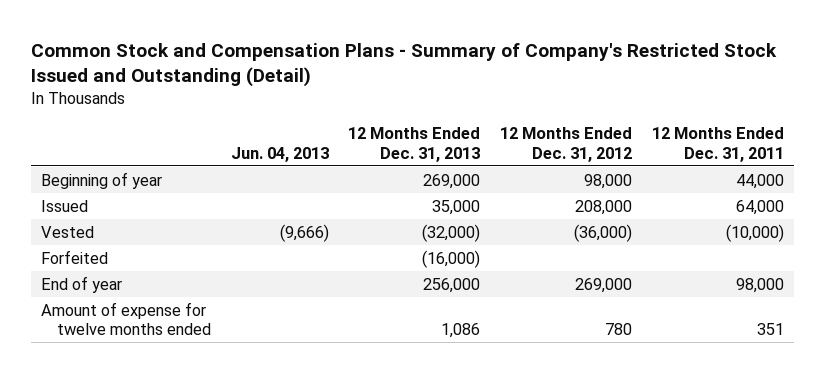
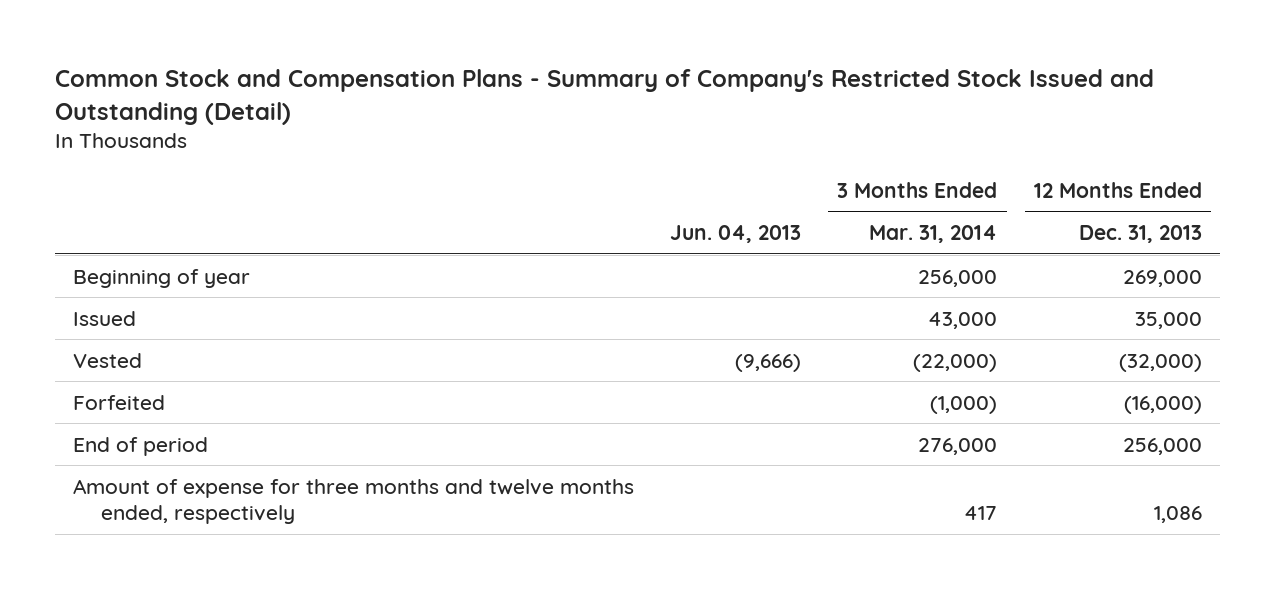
- | Jun. 04, 2013 | 12 Months Ended Dec. 31, 2013 | 12 Months Ended Dec. 31, 2012 | 12 Months Ended Dec. 31, 2011
+ | Jun. 04, 2013 | 3 Months Ended Mar. 31, 2014 | 12 Months Ended Dec. 31, 2013
- End of year | | 256,000 | 269,000 | 98,000
- Amount of expense for twelve months ended | | 1,086 | 780 | 351
+ End of period | | 276,000 | 256,000
+ Amount of expense for three months and twelve months ended, respectively | | 417 | 1,086

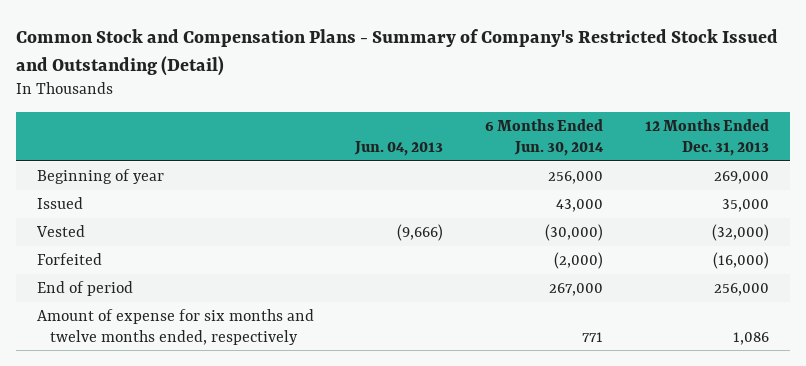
- | Jun. 04, 2013 | 3 Months Ended Mar. 31, 2014 | 12 Months Ended Dec. 31, 2013
+ | Jun. 04, 2013 | 6 Months Ended Jun. 30, 2014 | 12 Months Ended Dec. 31, 2013
- Amount of expense for three months and twelve months ended, respectively | | 417 | 1,086
+ Amount of expense for six months and twelve months ended, respectively | | 771 | 1,086

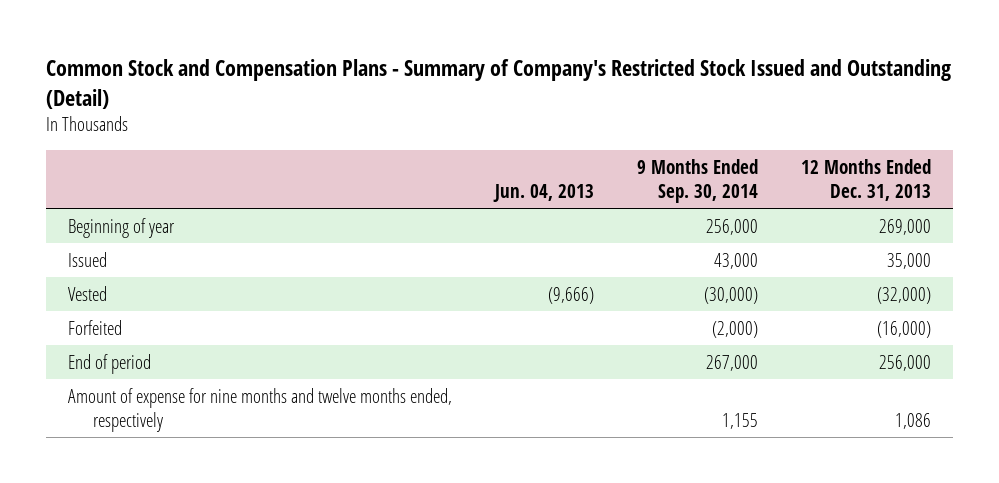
- | Jun. 04, 2013 | 6 Months Ended Jun. 30, 2014 | 12 Months Ended Dec. 31, 2013
+ | Jun. 04, 2013 | 9 Months Ended Sep. 30, 2014 | 12 Months Ended Dec. 31, 2013
- Amount of expense for six months and twelve months ended, respectively | | 771 | 1,086
+ Amount of expense for nine months and twelve months ended, respectively | | 1,155 | 1,086

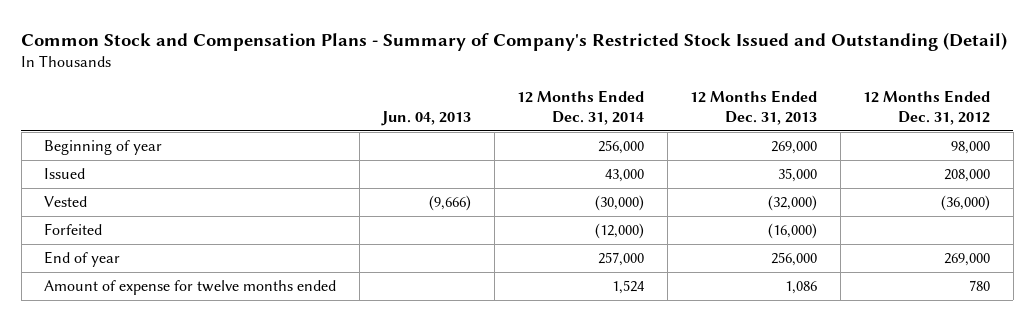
- | Jun. 04, 2013 | 9 Months Ended Sep. 30, 2014 | 12 Months Ended Dec. 31, 2013
+ | Jun. 04, 2013 | 12 Months Ended Dec. 31, 2014 | 12 Months Ended Dec. 31, 2013 | 12 Months Ended Dec. 31, 2012
- End of period | | 267,000 | 256,000
- Amount of expense for nine months and twelve months ended, respectively | | 1,155 | 1,086
+ End of year | | 257,000 | 256,000 | 269,000
+ Amount of expense for twelve months ended | | 1,524 | 1,086 | 780

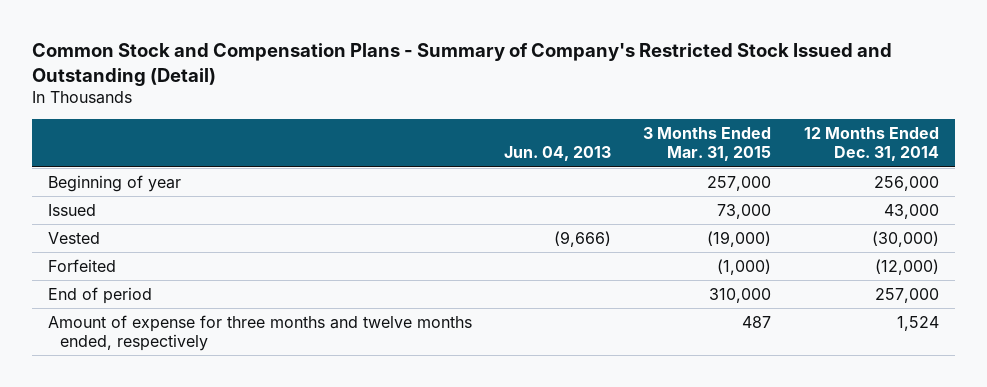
- | Jun. 04, 2013 | 12 Months Ended Dec. 31, 2014 | 12 Months Ended Dec. 31, 2013 | 12 Months Ended Dec. 31, 2012
+ | Jun. 04, 2013 | 3 Months Ended Mar. 31, 2015 | 12 Months Ended Dec. 31, 2014
- End of year | | 257,000 | 256,000 | 269,000
- Amount of expense for twelve months ended | | 1,524 | 1,086 | 780
+ End of period | | 310,000 | 257,000
+ Amount of expense for three months and twelve months ended, respectively | | 487 | 1,524

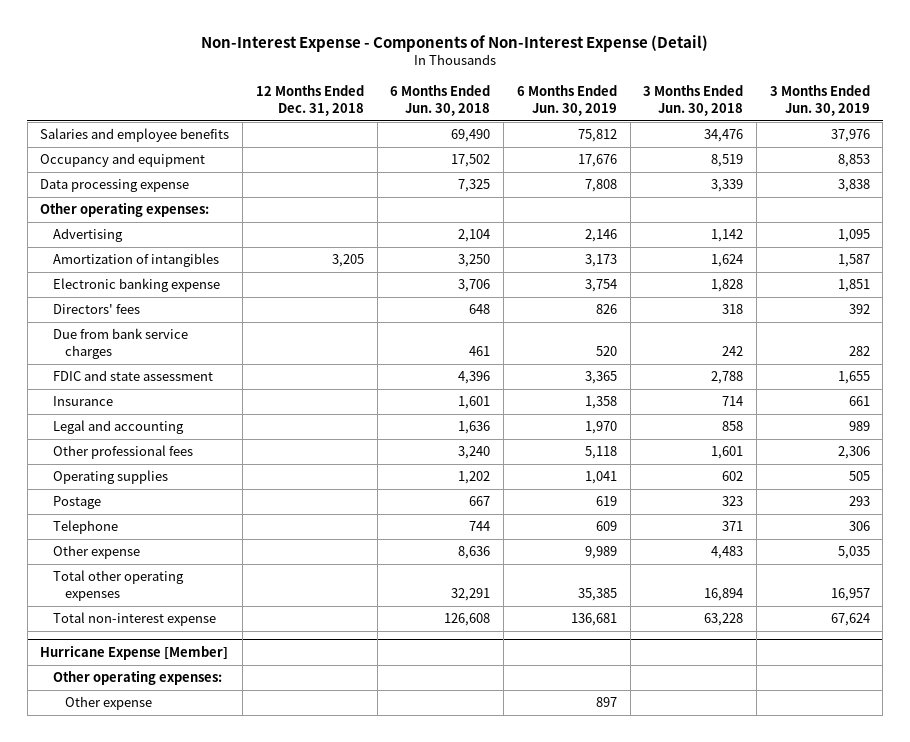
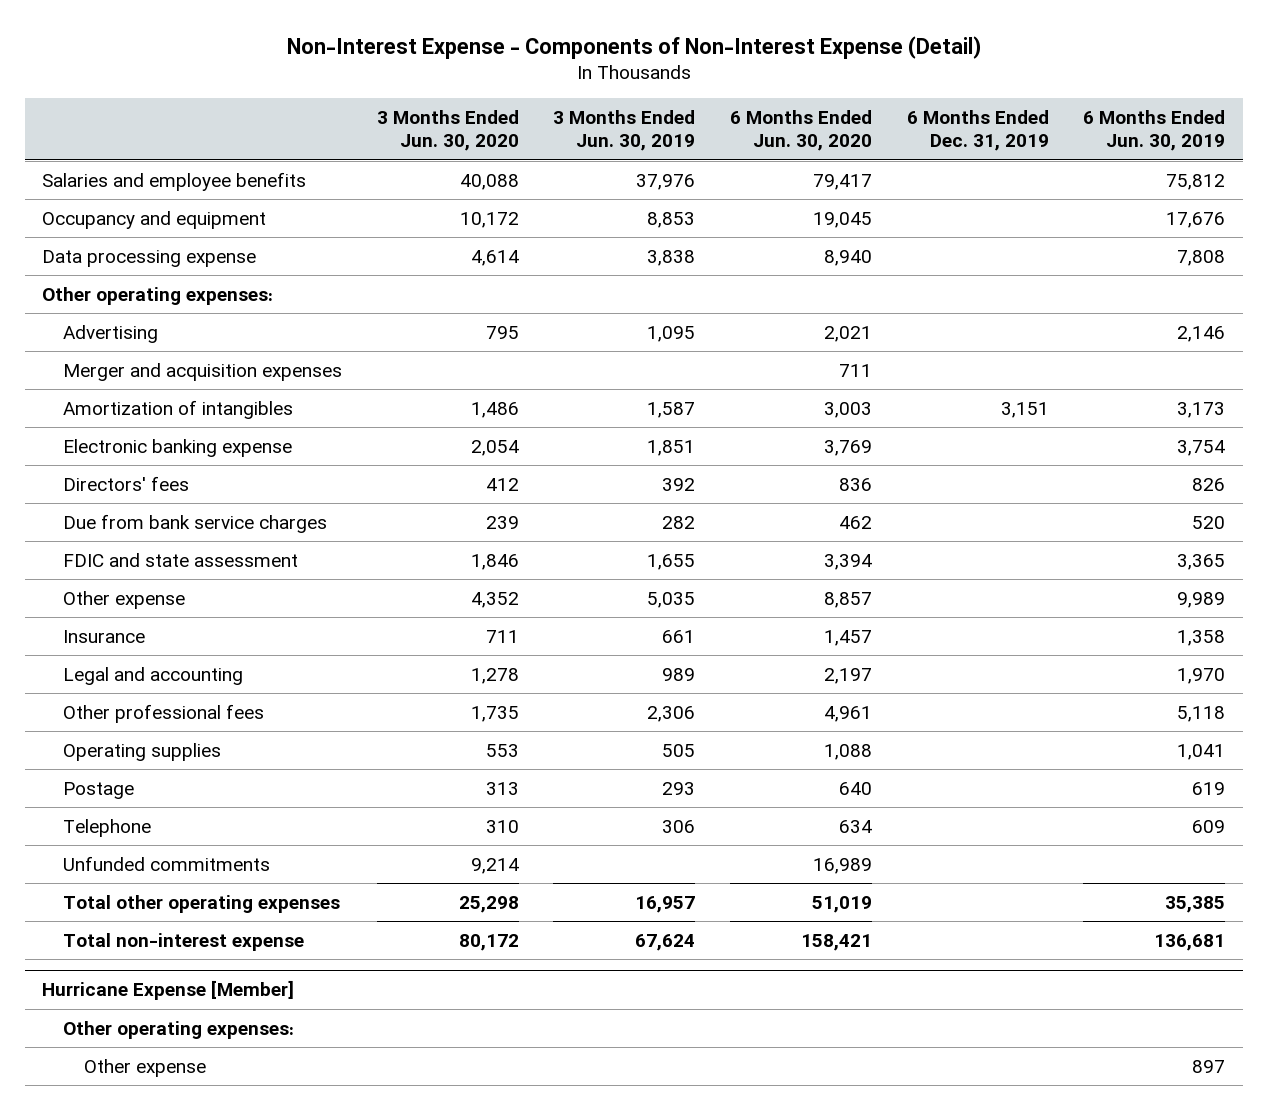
- | 12 Months Ended Dec. 31, 2018 | 6 Months Ended Jun. 30, 2018 | 6 Months Ended Jun. 30, 2019 | 3 Months Ended Jun. 30, 2018 | 3 Months Ended Jun. 30, 2019
+ | 3 Months Ended Jun. 30, 2020 | 3 Months Ended Jun. 30, 2019 | 6 Months Ended Jun. 30, 2020 | 6 Months Ended Dec. 31, 2019 | 6 Months Ended Jun. 30, 2019
+ Merger and acquisition expenses | | | 711 | |
moved up: Other expense | 4,352 | 5,035 | 8,857 | | 9,989
+ Unfunded commitments | 9,214 | | 16,989 | |

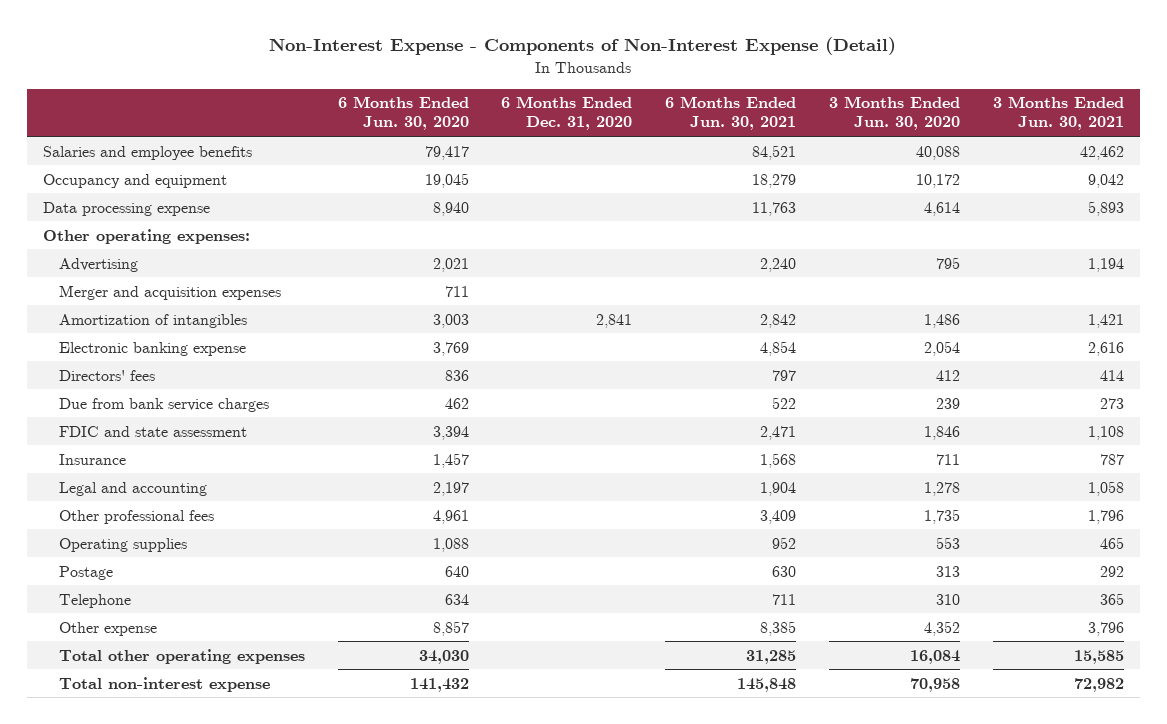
- | 3 Months Ended Jun. 30, 2020 | 3 Months Ended Jun. 30, 2019 | 6 Months Ended Jun. 30, 2020 | 6 Months Ended Dec. 31, 2019 | 6 Months Ended Jun. 30, 2019
+ | 6 Months Ended Jun. 30, 2020 | 6 Months Ended Dec. 31, 2020 | 6 Months Ended Jun. 30, 2021 | 3 Months Ended Jun. 30, 2020 | 3 Months Ended Jun. 30, 2021
- Unfunded commitments | 9,214 | | 16,989 | |
- Total other operating expenses | 25,298 | 16,957 | 51,019 | | 35,385
- Total non-interest expense | 80,172 | 67,624 | 158,421 | | 136,681
- Hurricane Expense [Member]
- Other operating expenses:
- Other expense | | | | | 897
moved down: Other expense | 8,857 | | 8,385 | 4,352 | 3,796
+ Total other operating expenses | 34,030 | | 31,285 | 16,084 | 15,585
+ Total non-interest expense | 141,432 | | 145,848 | 70,958 | 72,982

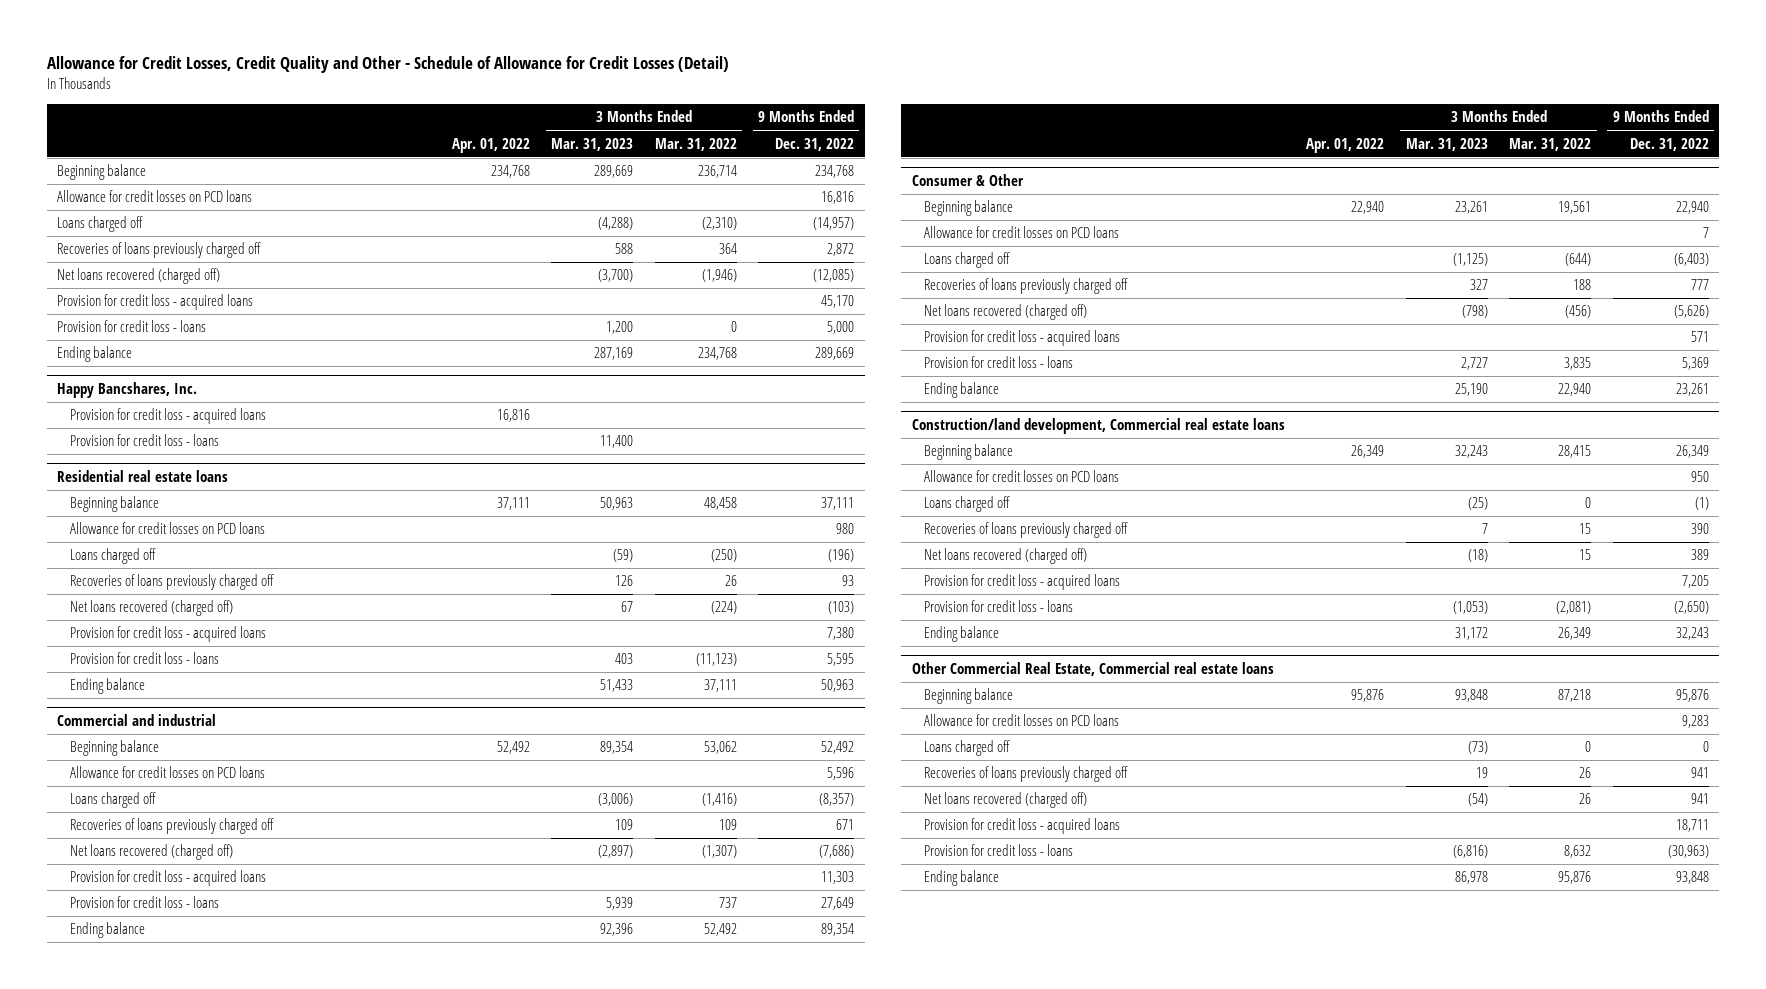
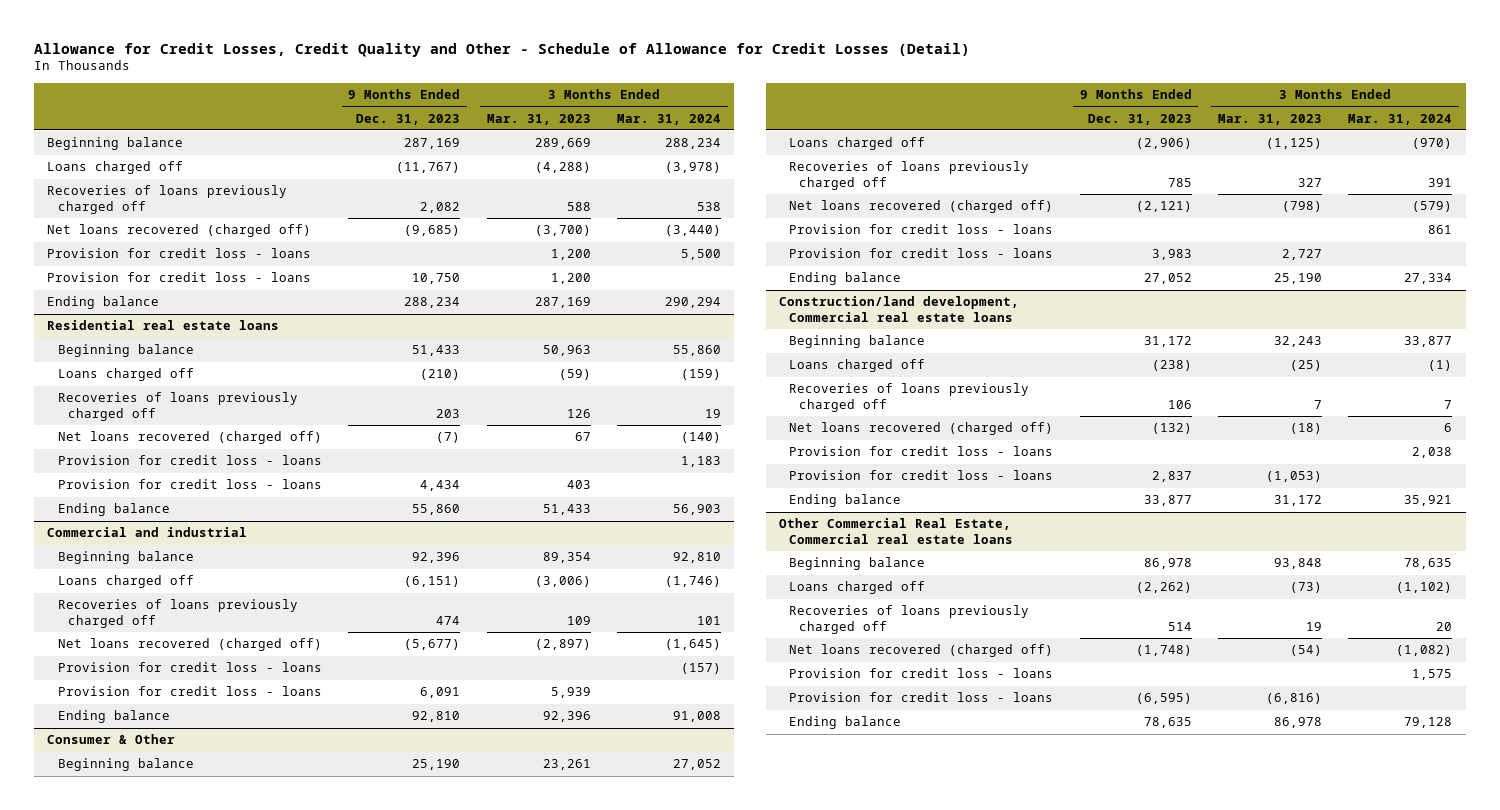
- | Apr. 01, 2022 | 3 Months Ended Mar. 31, 2023 | 3 Months Ended Mar. 31, 2022 | 9 Months Ended Dec. 31, 2022
+ | 9 Months Ended Dec. 31, 2023 | 3 Months Ended Mar. 31, 2023 | 3 Months Ended Mar. 31, 2024
- Allowance for credit losses on PCD loans | | | | 16,816
- Provision for credit loss - acquired loans | | | | 45,170
+ Provision for credit loss - loans | 10,750 | 1,200 |
- Happy Bancshares, Inc.
- Provision for credit loss - acquired loans | 16,816 | | |
- Provision for credit loss - loans | | 11,400 | |
@ Residential real estate loans
- Allowance for credit losses on PCD loans | | | | 980
- Provision for credit loss - acquired loans | | | | 7,380
+ Provision for credit loss - loans | | | 1,183
@ Commercial and industrial
- Allowance for credit losses on PCD loans | | | | 5,596
- Provision for credit loss - acquired loans | | | | 11,303
+ Provision for credit loss - loans | | | (157)
@ Consumer & Other
- Allowance for credit losses on PCD loans | | | | 7
- Provision for credit loss - acquired loans | | | | 571
+ Provision for credit loss - loans | | | 861
@ Construction/land development, Commercial real estate loans
- Allowance for credit losses on PCD loans | | | | 950
- Provision for credit loss - acquired loans | | | | 7,205
+ Provision for credit loss - loans | | | 2,038
@ Other Commercial Real Estate, Commercial real estate loans
- Allowance for credit losses on PCD loans | | | | 9,283
- Provision for credit loss - acquired loans | | | | 18,711
+ Provision for credit loss - loans | | | 1,575

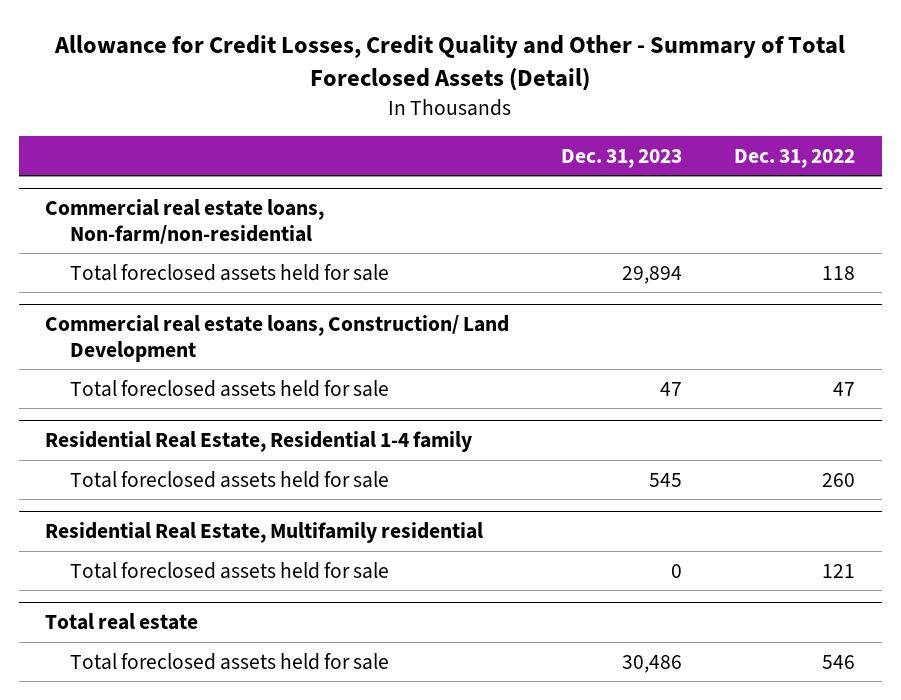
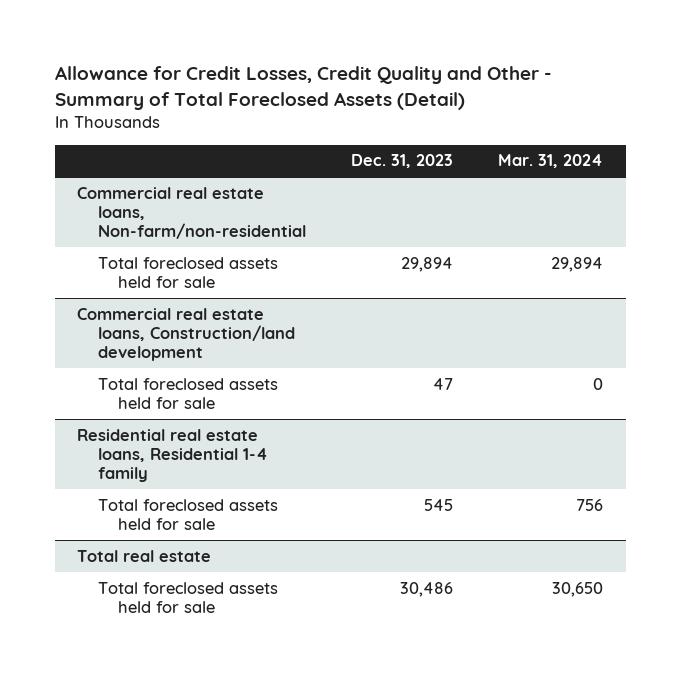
- | Dec. 31, 2023 | Dec. 31, 2022
+ | Dec. 31, 2023 | Mar. 31, 2024
- Commercial real estate loans, Construction/ Land Development
+ Commercial real estate loans, Construction/land development
- Residential Real Estate, Residential 1-4 family
+ Residential real estate loans, Residential 1-4 family
- Residential Real Estate, Multifamily residential
- Total foreclosed assets held for sale | 0 | 121

